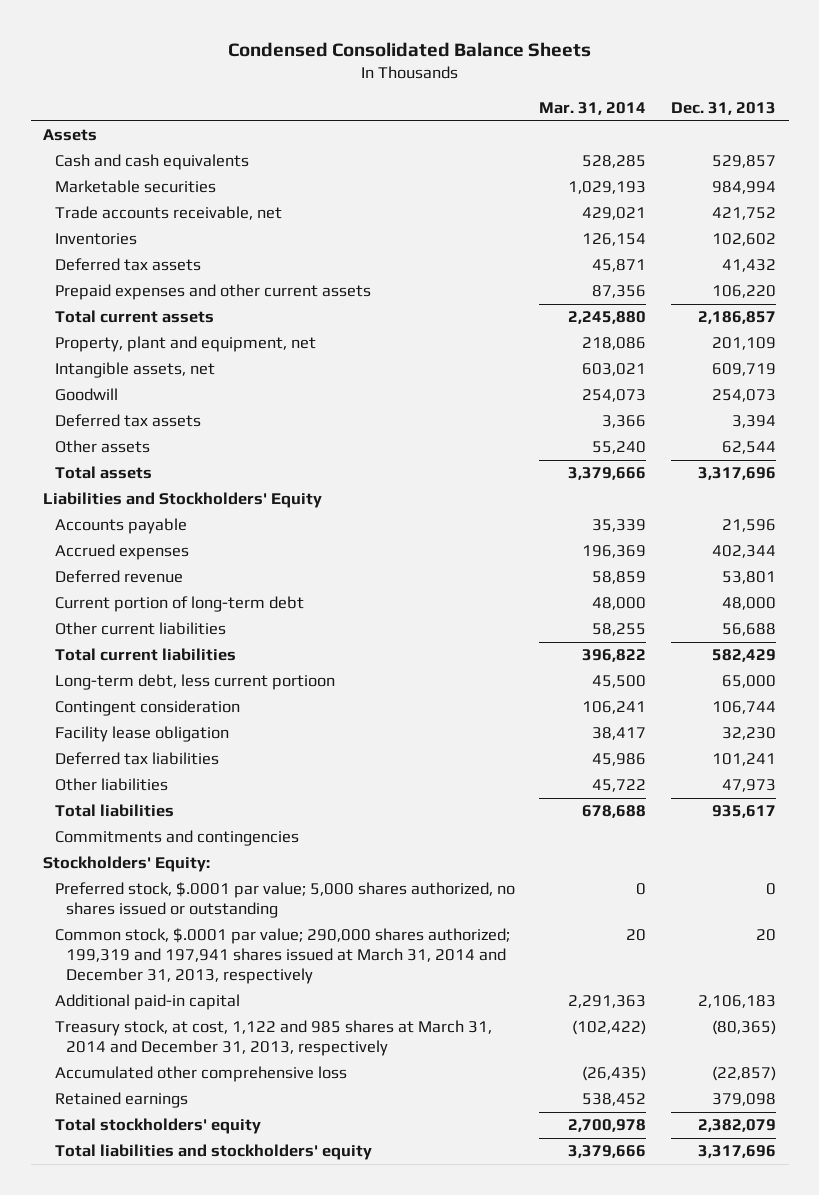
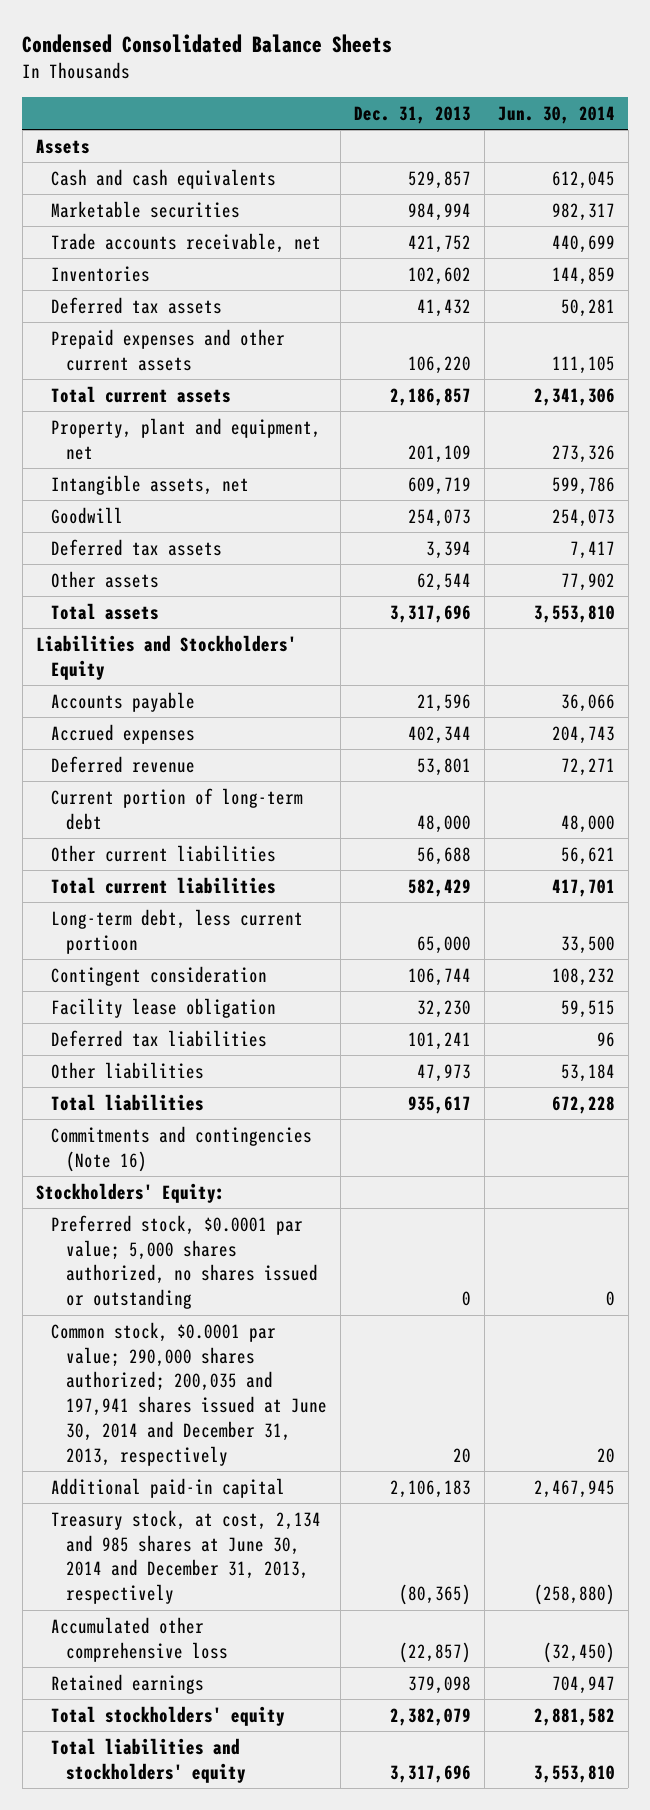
- | Mar. 31, 2014 | Dec. 31, 2013
+ | Dec. 31, 2013 | Jun. 30, 2014
- Commitments and contingencies
+ Commitments and contingencies (Note 16)
- Preferred stock, $.0001 par value; 5,000 shares authorized, no shares issued or outstanding | 0 | 0
- Common stock, $.0001 par value; 290,000 shares authorized; 199,319 and 197,941 shares issued at March 31, 2014 and December 31, 2013, respectively | 20 | 20
+ Preferred stock, $0.0001 par value; 5,000 shares authorized, no shares issued or outstanding | 0 | 0
+ Common stock, $0.0001 par value; 290,000 shares authorized; 200,035 and 197,941 shares issued at June 30, 2014 and December 31, 2013, respectively | 20 | 20
- Treasury stock, at cost, 1,122 and 985 shares at March 31, 2014 and December 31, 2013, respectively | (102,422) | (80,365)
+ Treasury stock, at cost, 2,134 and 985 shares at June 30, 2014 and December 31, 2013, respectively | (80,365) | (258,880)

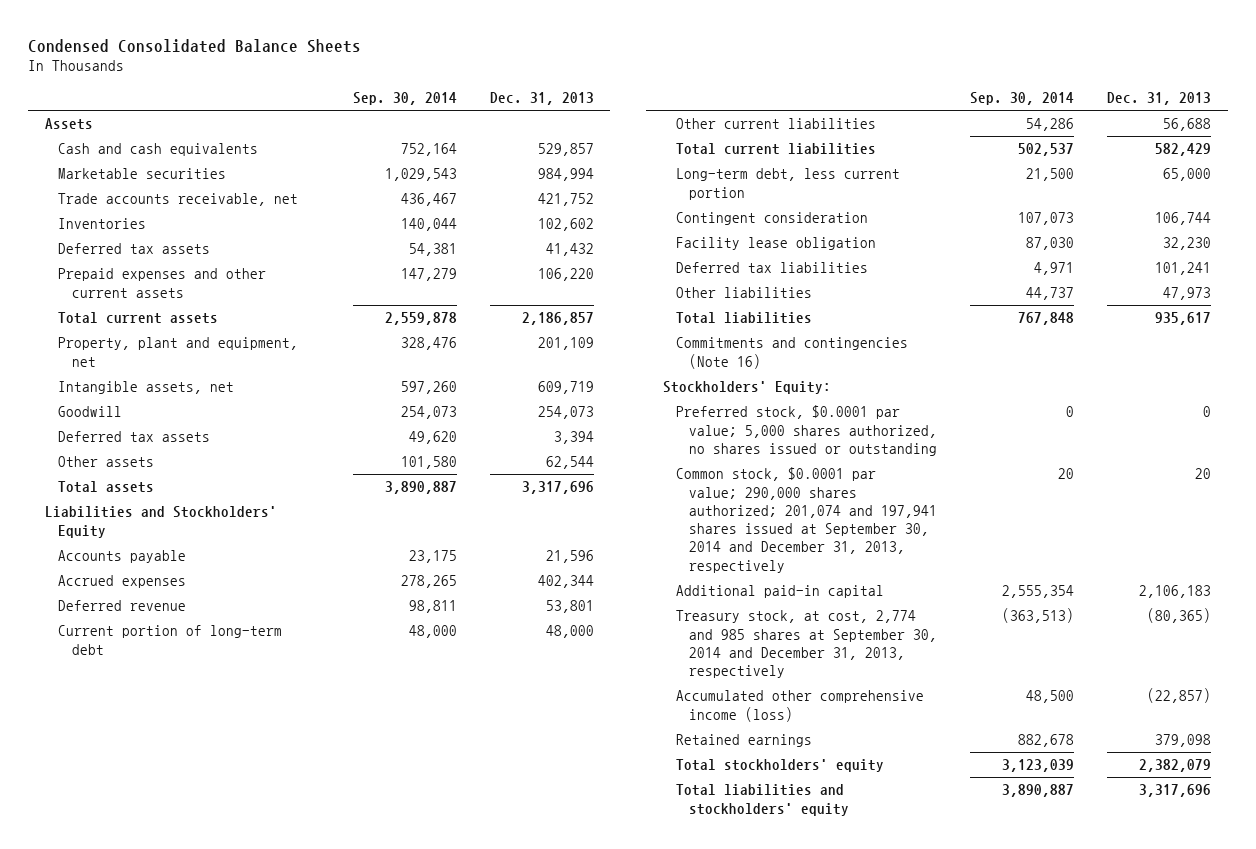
- | Dec. 31, 2013 | Jun. 30, 2014
+ | Sep. 30, 2014 | Dec. 31, 2013
- Long-term debt, less current portioon | 65,000 | 33,500
+ Long-term debt, less current portion | 21,500 | 65,000
- Common stock, $0.0001 par value; 290,000 shares authorized; 200,035 and 197,941 shares issued at June 30, 2014 and December 31, 2013, respectively | 20 | 20
+ Common stock, $0.0001 par value; 290,000 shares authorized; 201,074 and 197,941 shares issued at September 30, 2014 and December 31, 2013, respectively | 20 | 20
- Treasury stock, at cost, 2,134 and 985 shares at June 30, 2014 and December 31, 2013, respectively | (80,365) | (258,880)
- Accumulated other comprehensive loss | (22,857) | (32,450)
+ Treasury stock, at cost, 2,774 and 985 shares at September 30, 2014 and December 31, 2013, respectively | (363,513) | (80,365)
+ Accumulated other comprehensive income (loss) | 48,500 | (22,857)

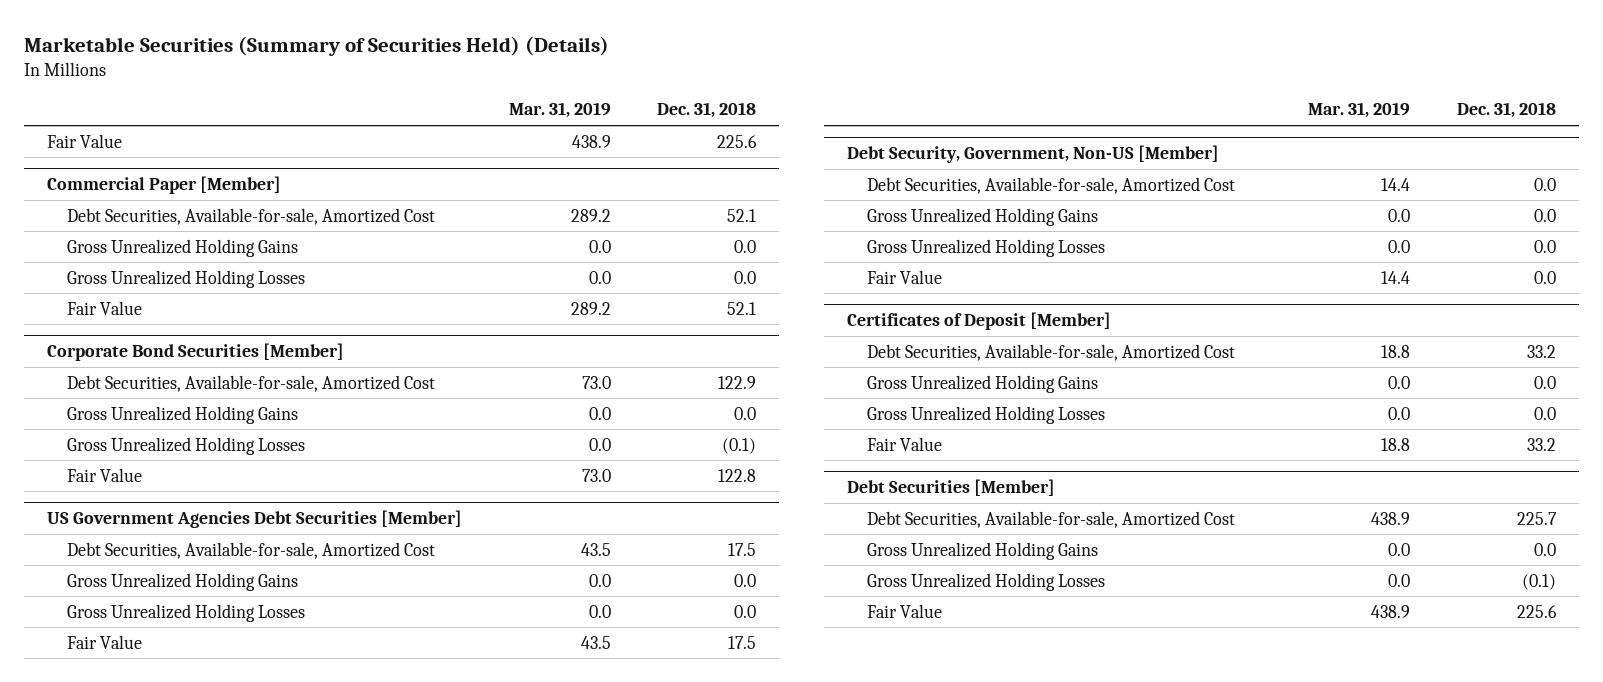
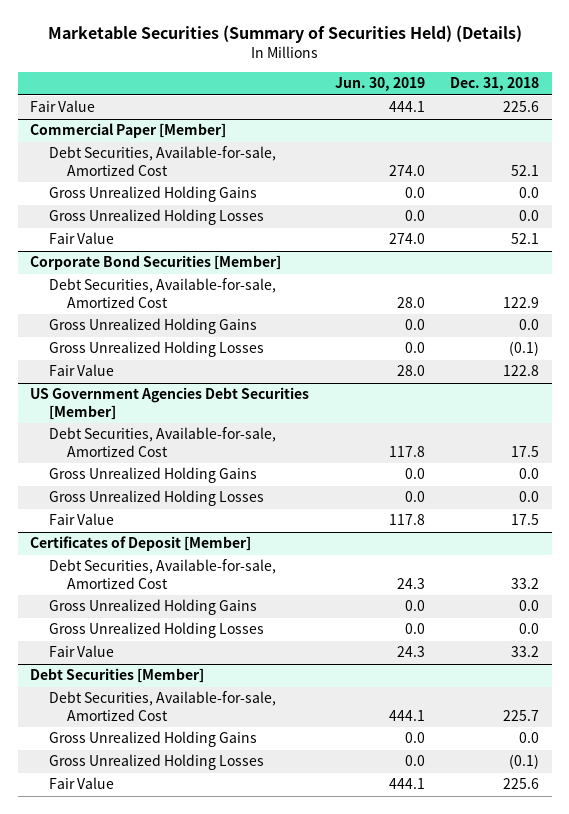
- | Mar. 31, 2019 | Dec. 31, 2018
+ | Jun. 30, 2019 | Dec. 31, 2018
- Debt Security, Government, Non-US [Member]
- Debt Securities, Available-for-sale, Amortized Cost | 14.4 | 0.0
- Gross Unrealized Holding Gains | 0.0 | 0.0
- Gross Unrealized Holding Losses | 0.0 | 0.0
- Fair Value | 14.4 | 0.0

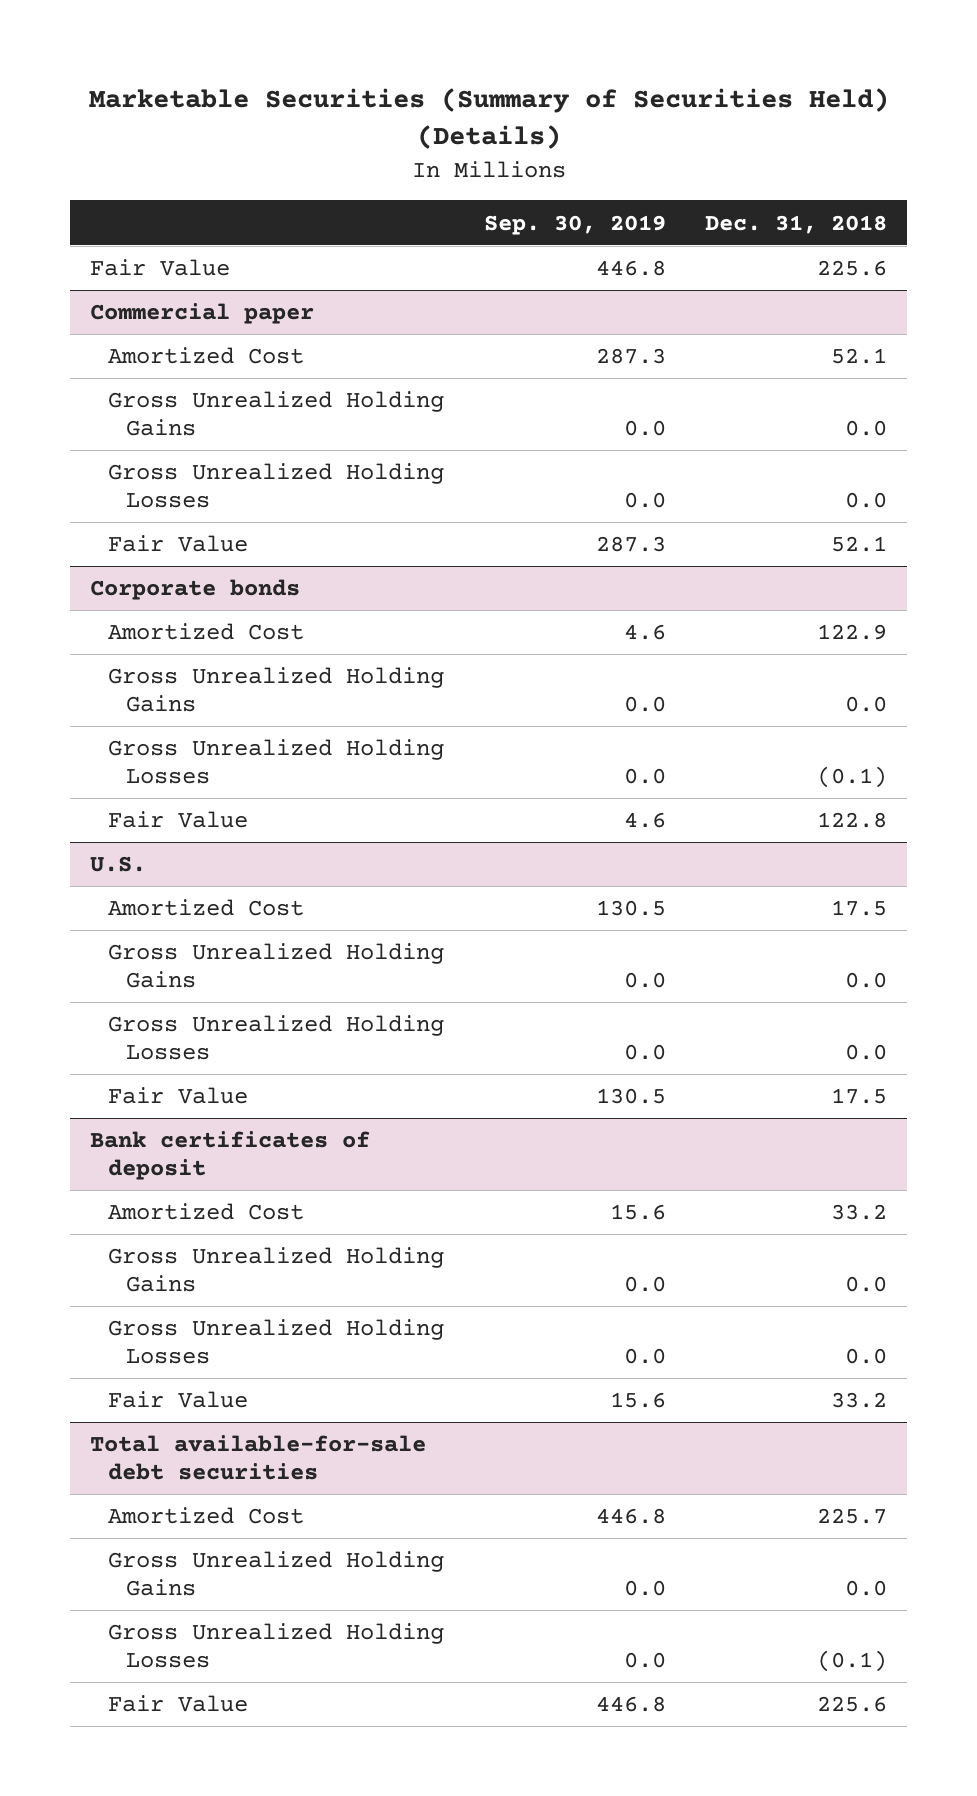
- | Jun. 30, 2019 | Dec. 31, 2018
+ | Sep. 30, 2019 | Dec. 31, 2018
- Commercial Paper [Member]
- Debt Securities, Available-for-sale, Amortized Cost | 274.0 | 52.1
+ Commercial paper
+ Amortized Cost | 287.3 | 52.1
- Corporate Bond Securities [Member]
- Debt Securities, Available-for-sale, Amortized Cost | 28.0 | 122.9
+ Corporate bonds
+ Amortized Cost | 4.6 | 122.9
- US Government Agencies Debt Securities [Member]
- Debt Securities, Available-for-sale, Amortized Cost | 117.8 | 17.5
+ U.S.
+ Amortized Cost | 130.5 | 17.5
- Certificates of Deposit [Member]
- Debt Securities, Available-for-sale, Amortized Cost | 24.3 | 33.2
+ Bank certificates of deposit
+ Amortized Cost | 15.6 | 33.2
- Debt Securities [Member]
- Debt Securities, Available-for-sale, Amortized Cost | 444.1 | 225.7
+ Total available-for-sale debt securities
+ Amortized Cost | 446.8 | 225.7

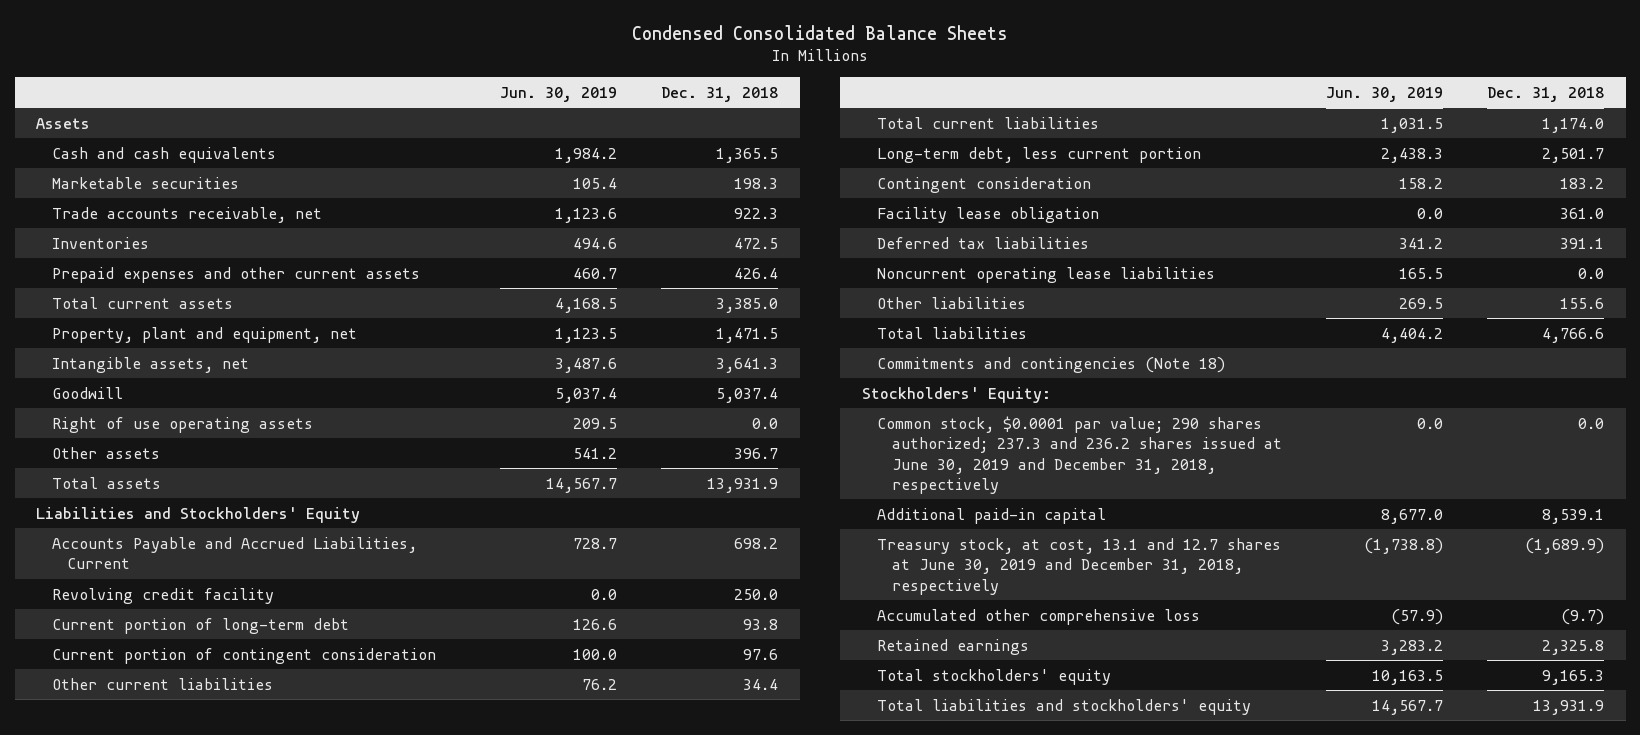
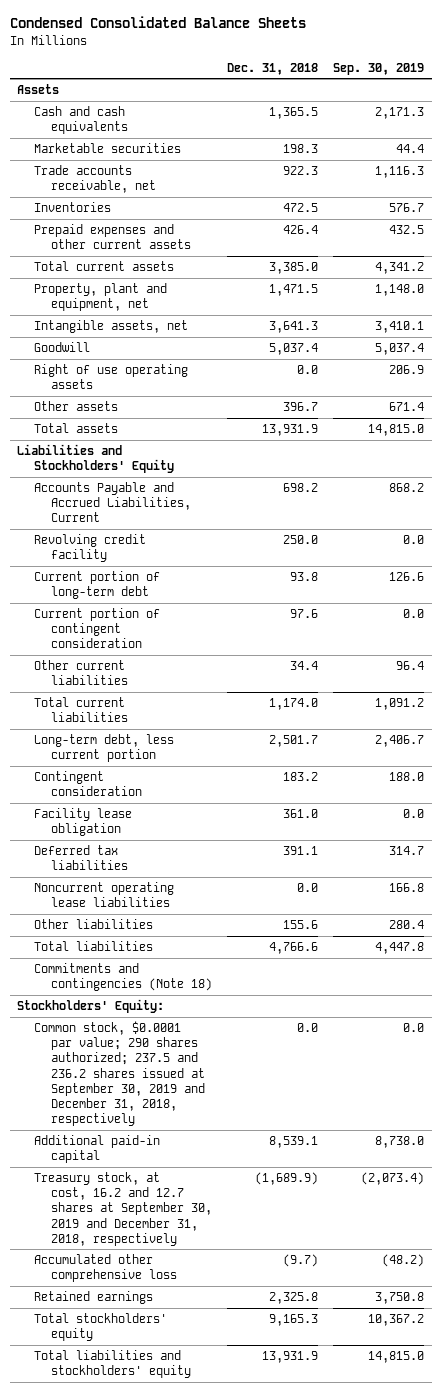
- | Jun. 30, 2019 | Dec. 31, 2018
+ | Dec. 31, 2018 | Sep. 30, 2019
- Common stock, $0.0001 par value; 290 shares authorized; 237.3 and 236.2 shares issued at June 30, 2019 and December 31, 2018, respectively | 0.0 | 0.0
+ Common stock, $0.0001 par value; 290 shares authorized; 237.5 and 236.2 shares issued at September 30, 2019 and December 31, 2018, respectively | 0.0 | 0.0
- Treasury stock, at cost, 13.1 and 12.7 shares at June 30, 2019 and December 31, 2018, respectively | (1,738.8) | (1,689.9)
+ Treasury stock, at cost, 16.2 and 12.7 shares at September 30, 2019 and December 31, 2018, respectively | (1,689.9) | (2,073.4)

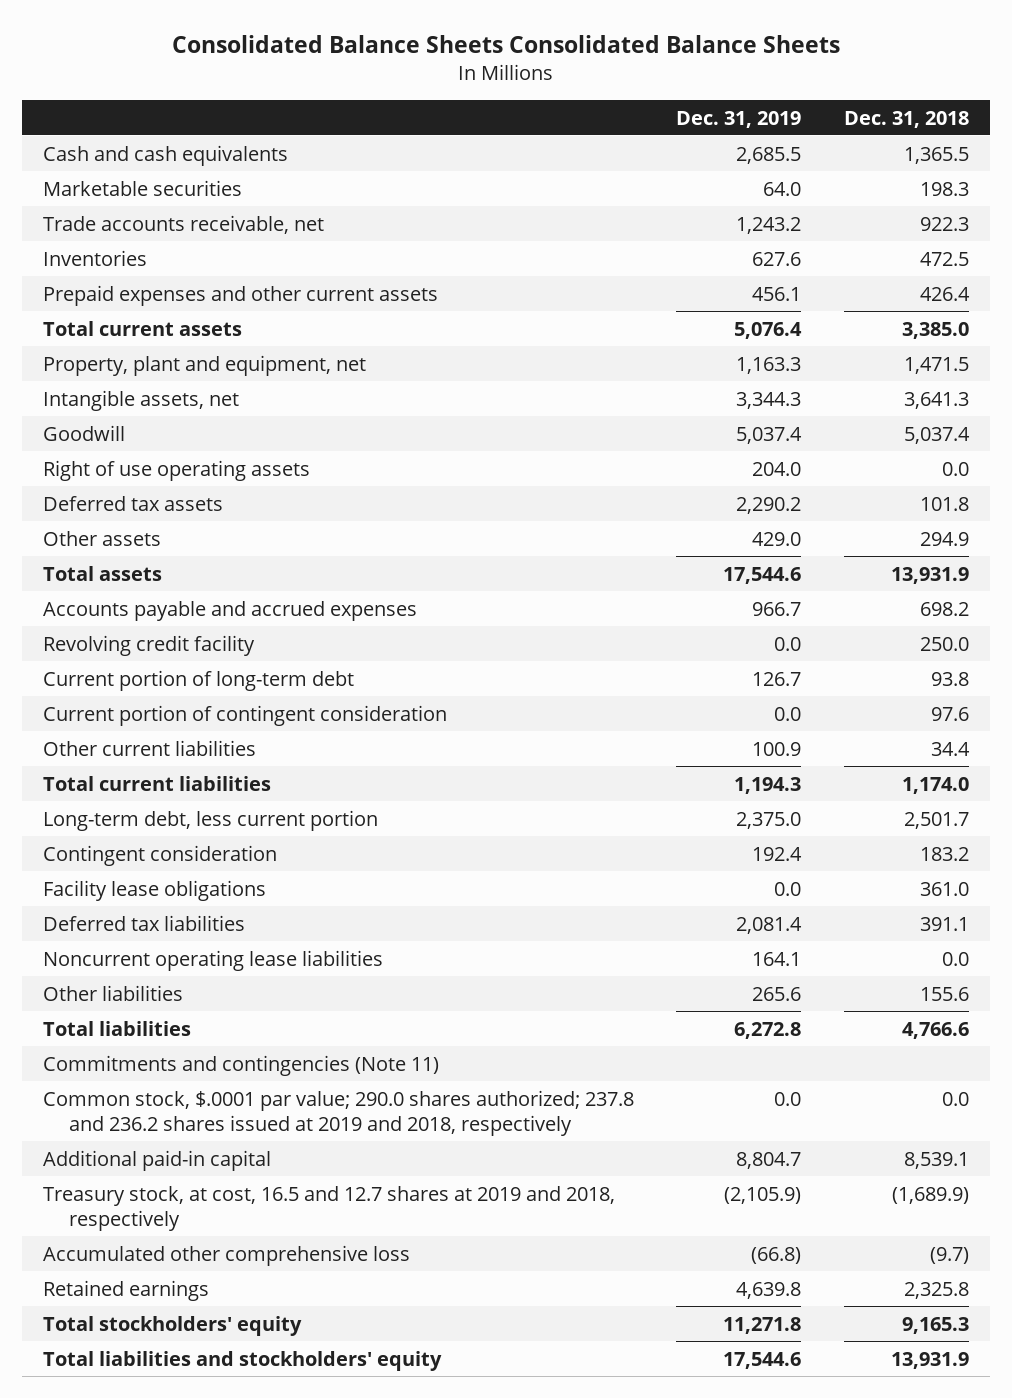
- Condensed Consolidated Balance Sheets
+ Consolidated Balance Sheets Consolidated Balance Sheets
- | Dec. 31, 2018 | Sep. 30, 2019
+ | Dec. 31, 2019 | Dec. 31, 2018
- Assets
- Other assets | 396.7 | 671.4
+ Deferred tax assets | 2,290.2 | 101.8
+ Other assets | 429.0 | 294.9
- Liabilities and Stockholders' Equity
- Accounts Payable and Accrued Liabilities, Current | 698.2 | 868.2
+ Accounts payable and accrued expenses | 966.7 | 698.2
- Facility lease obligation | 361.0 | 0.0
+ Facility lease obligations | 0.0 | 361.0
- Commitments and contingencies (Note 18)
- Stockholders' Equity:
- Common stock, $0.0001 par value; 290 shares authorized; 237.5 and 236.2 shares issued at September 30, 2019 and December 31, 2018, respectively | 0.0 | 0.0
+ Commitments and contingencies (Note 11)
+ Common stock, $.0001 par value; 290.0 shares authorized; 237.8 and 236.2 shares issued at 2019 and 2018, respectively | 0.0 | 0.0
- Treasury stock, at cost, 16.2 and 12.7 shares at September 30, 2019 and December 31, 2018, respectively | (1,689.9) | (2,073.4)
+ Treasury stock, at cost, 16.5 and 12.7 shares at 2019 and 2018, respectively | (2,105.9) | (1,689.9)

